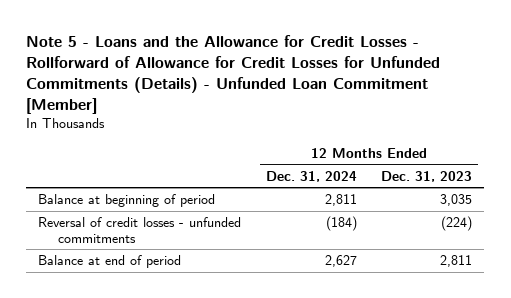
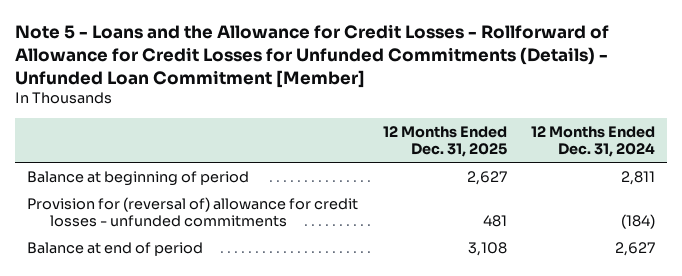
- | 12 Months Ended Dec. 31, 2024 | 12 Months Ended Dec. 31, 2023
+ | 12 Months Ended Dec. 31, 2025 | 12 Months Ended Dec. 31, 2024
- Reversal of credit losses - unfunded commitments | (184) | (224)
+ Provision for (reversal of) allowance for credit losses - unfunded commitments | 481 | (184)

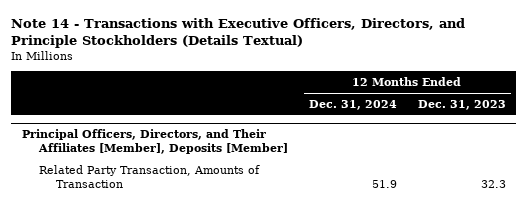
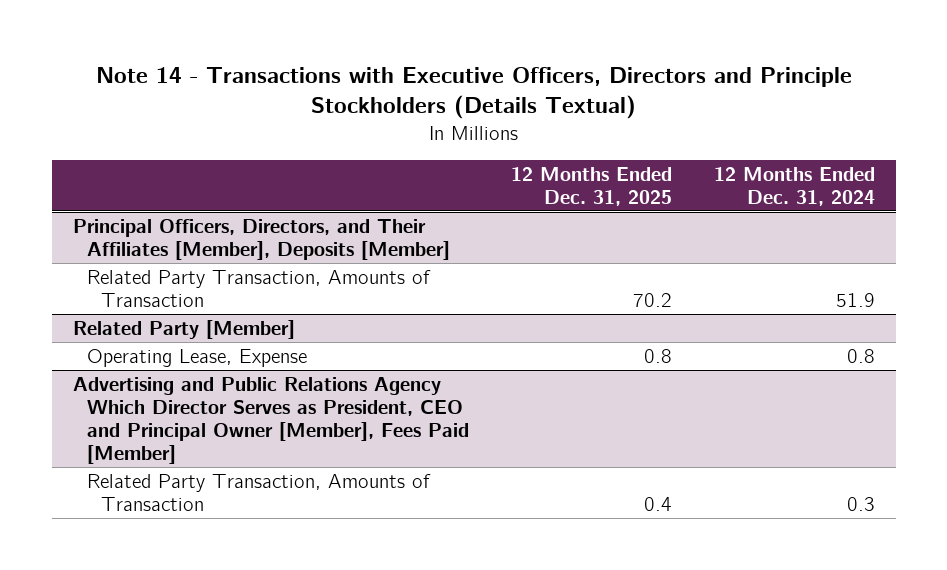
- Note 14 - Transactions with Executive Officers, Directors, and Principle Stockholders (Details Textual)
+ Note 14 - Transactions with Executive Officers, Directors and Principle Stockholders (Details Textual)
- | 12 Months Ended Dec. 31, 2024 | 12 Months Ended Dec. 31, 2023
+ | 12 Months Ended Dec. 31, 2025 | 12 Months Ended Dec. 31, 2024
+ Related Party [Member]
+ Operating Lease, Expense | 0.8 | 0.8
+ Advertising and Public Relations Agency Which Director Serves as President, CEO and Principal Owner [Member], Fees Paid [Member]
+ Related Party Transaction, Amounts of Transaction | 0.4 | 0.3

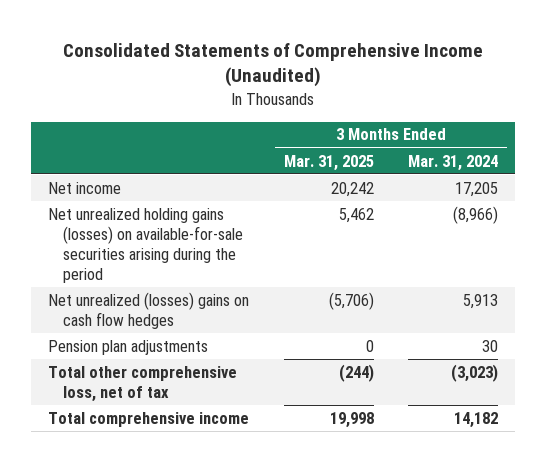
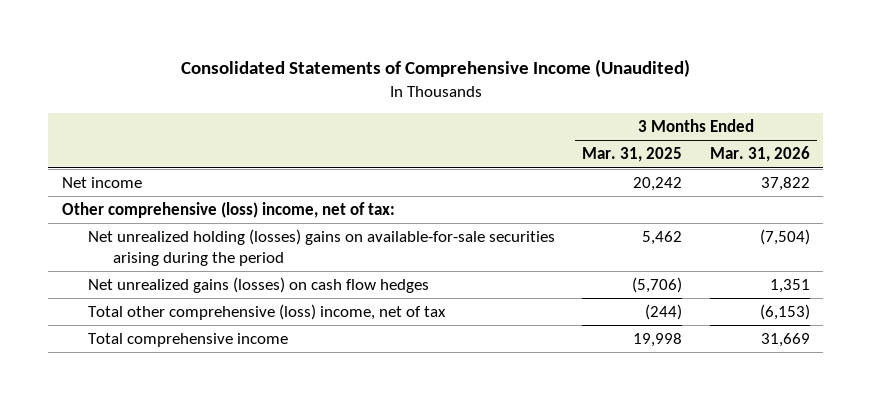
- | 3 Months Ended Mar. 31, 2025 | 3 Months Ended Mar. 31, 2024
+ | 3 Months Ended Mar. 31, 2025 | 3 Months Ended Mar. 31, 2026
- Net unrealized holding gains (losses) on available-for-sale securities arising during the period | 5,462 | (8,966)
- Net unrealized (losses) gains on cash flow hedges | (5,706) | 5,913
- Pension plan adjustments | 0 | 30
- Total other comprehensive loss, net of tax | (244) | (3,023)
+ Other comprehensive (loss) income, net of tax:
+ Net unrealized holding (losses) gains on available-for-sale securities arising during the period | 5,462 | (7,504)
+ Net unrealized gains (losses) on cash flow hedges | (5,706) | 1,351
+ Total other comprehensive (loss) income, net of tax | (244) | (6,153)

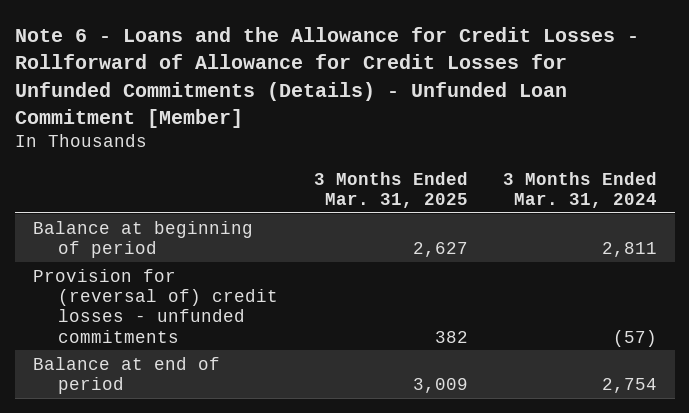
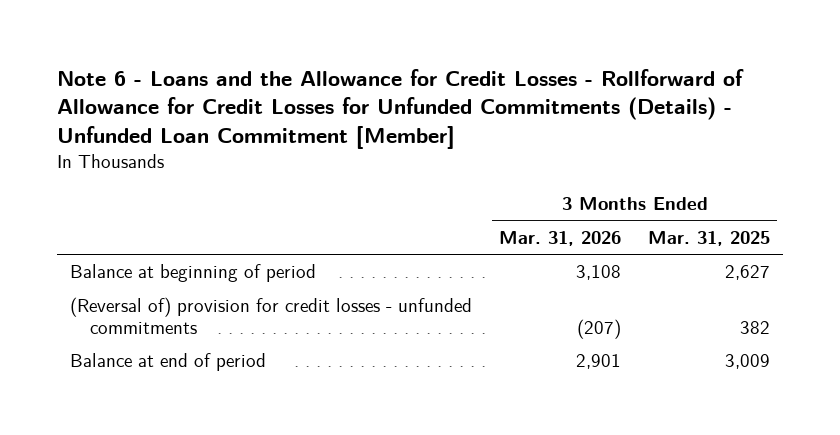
- | 3 Months Ended Mar. 31, 2025 | 3 Months Ended Mar. 31, 2024
+ | 3 Months Ended Mar. 31, 2026 | 3 Months Ended Mar. 31, 2025
- Provision for (reversal of) credit losses - unfunded commitments | 382 | (57)
+ (Reversal of) provision for credit losses - unfunded commitments | (207) | 382

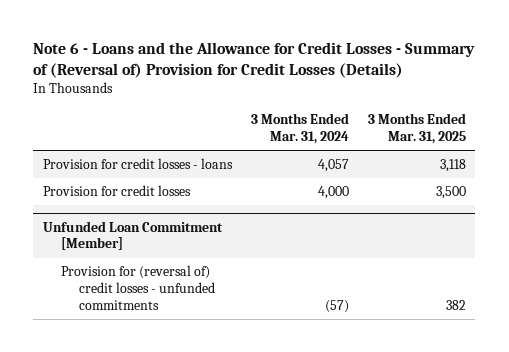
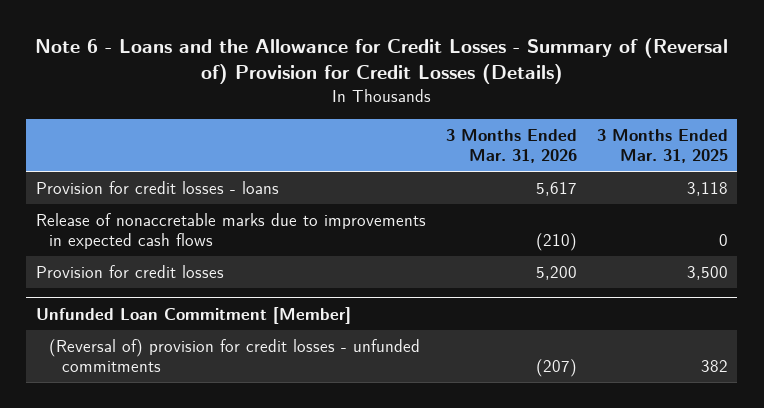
- | 3 Months Ended Mar. 31, 2024 | 3 Months Ended Mar. 31, 2025
+ | 3 Months Ended Mar. 31, 2026 | 3 Months Ended Mar. 31, 2025
+ Release of nonaccretable marks due to improvements in expected cash flows | (210) | 0
@ Unfunded Loan Commitment [Member]
- Provision for (reversal of) credit losses - unfunded commitments | (57) | 382
+ (Reversal of) provision for credit losses - unfunded commitments | (207) | 382

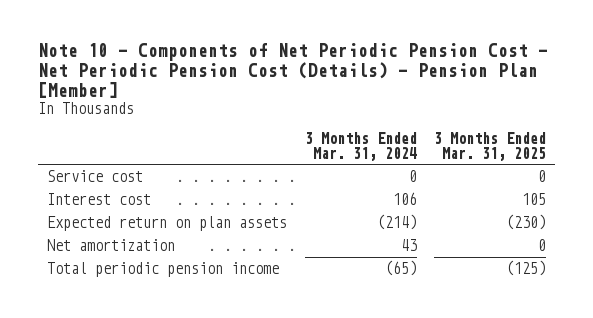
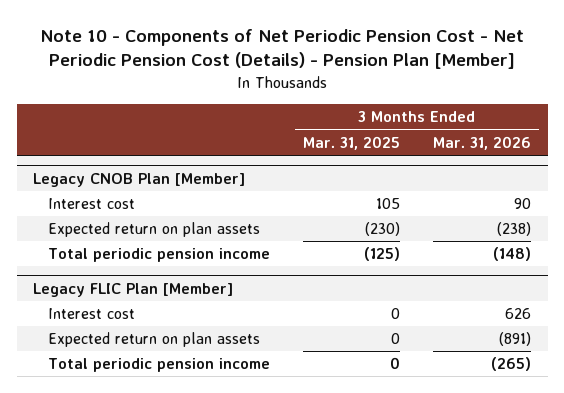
- | 3 Months Ended Mar. 31, 2024 | 3 Months Ended Mar. 31, 2025
+ | 3 Months Ended Mar. 31, 2025 | 3 Months Ended Mar. 31, 2026
- Service cost | 0 | 0
+ Legacy CNOB Plan [Member]
- Net amortization | 43 | 0
+ Legacy FLIC Plan [Member]
+ Interest cost | 0 | 626
+ Expected return on plan assets | 0 | (891)
+ Total periodic pension income | 0 | (265)

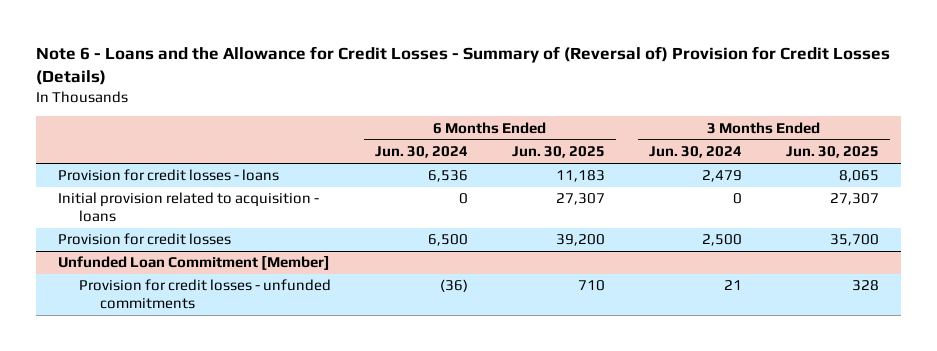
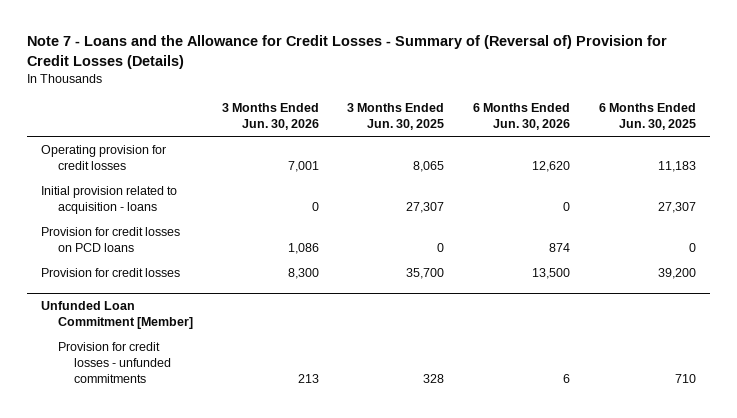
- Note 6 - Loans and the Allowance for Credit Losses - Summary of (Reversal of) Provision for Credit Losses (Details)
+ Note 7 - Loans and the Allowance for Credit Losses - Summary of (Reversal of) Provision for Credit Losses (Details)
- | 6 Months Ended Jun. 30, 2024 | 6 Months Ended Jun. 30, 2025 | 3 Months Ended Jun. 30, 2024 | 3 Months Ended Jun. 30, 2025
+ | 3 Months Ended Jun. 30, 2026 | 3 Months Ended Jun. 30, 2025 | 6 Months Ended Jun. 30, 2026 | 6 Months Ended Jun. 30, 2025
- Provision for credit losses - loans | 6,536 | 11,183 | 2,479 | 8,065
+ Operating provision for credit losses | 7,001 | 8,065 | 12,620 | 11,183
+ Provision for credit losses on PCD loans | 1,086 | 0 | 874 | 0

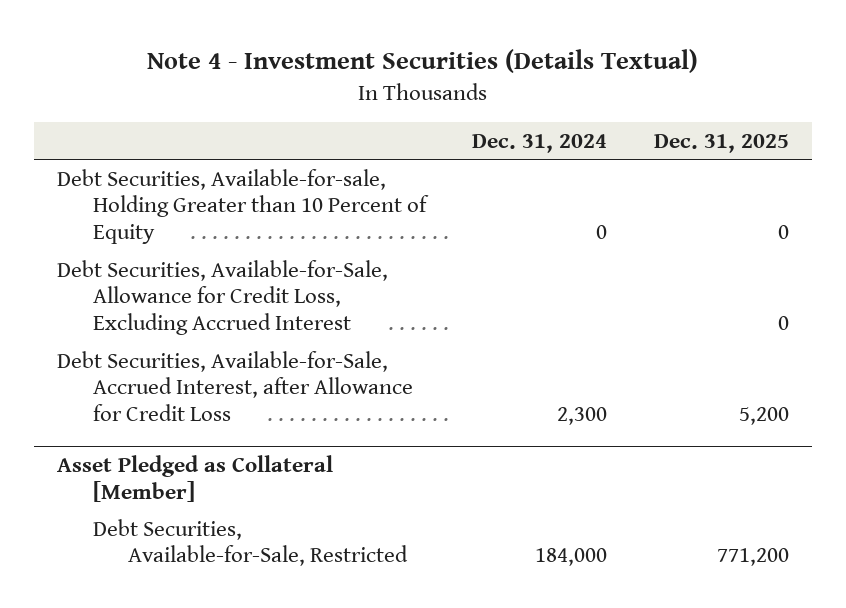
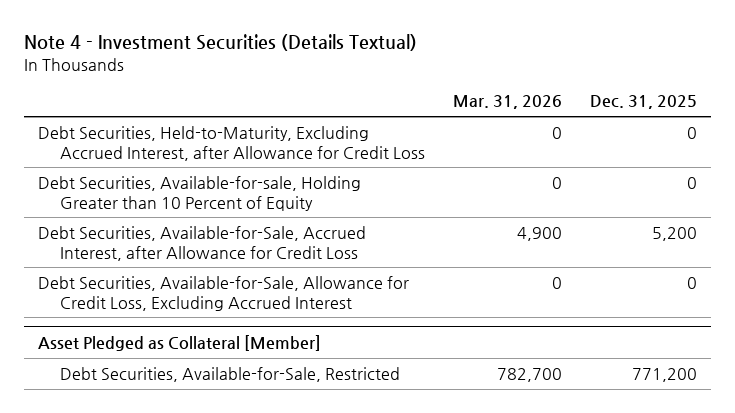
- | Dec. 31, 2024 | Dec. 31, 2025
+ | Mar. 31, 2026 | Dec. 31, 2025
+ Debt Securities, Held-to-Maturity, Excluding Accrued Interest, after Allowance for Credit Loss | 0 | 0
moved down: Debt Securities, Available-for-Sale, Allowance for Credit Loss, Excluding Accrued Interest | 0 | 0

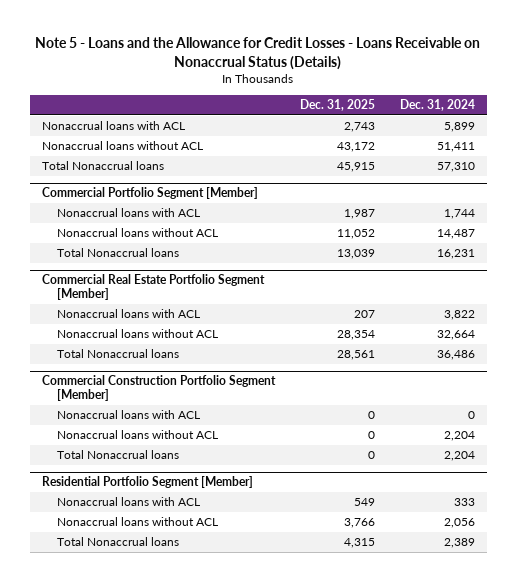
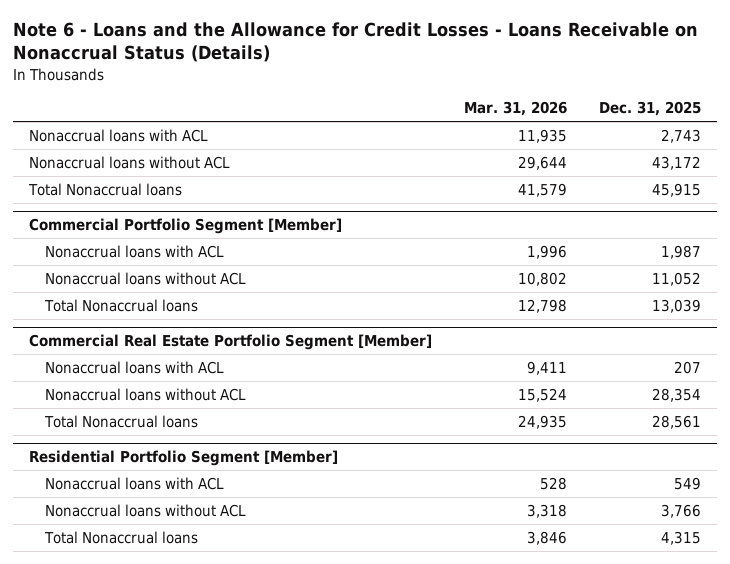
- Note 5 - Loans and the Allowance for Credit Losses - Loans Receivable on Nonaccrual Status (Details)
+ Note 6 - Loans and the Allowance for Credit Losses - Loans Receivable on Nonaccrual Status (Details)
- | Dec. 31, 2025 | Dec. 31, 2024
+ | Mar. 31, 2026 | Dec. 31, 2025
- Commercial Construction Portfolio Segment [Member]
- Nonaccrual loans with ACL | 0 | 0
- Nonaccrual loans without ACL | 0 | 2,204
- Total Nonaccrual loans | 0 | 2,204

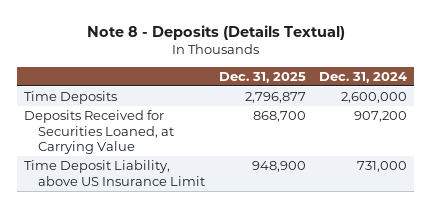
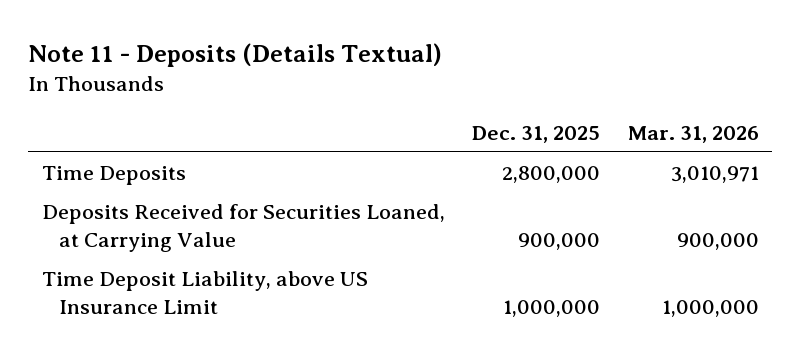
- Note 8 - Deposits (Details Textual)
+ Note 11 - Deposits (Details Textual)
- | Dec. 31, 2025 | Dec. 31, 2024
+ | Dec. 31, 2025 | Mar. 31, 2026
- Time Deposits | 2,796,877 | 2,600,000
- Deposits Received for Securities Loaned, at Carrying Value | 868,700 | 907,200
- Time Deposit Liability, above US Insurance Limit | 948,900 | 731,000
+ Time Deposits | 2,800,000 | 3,010,971
+ Deposits Received for Securities Loaned, at Carrying Value | 900,000 | 900,000
+ Time Deposit Liability, above US Insurance Limit | 1,000,000 | 1,000,000

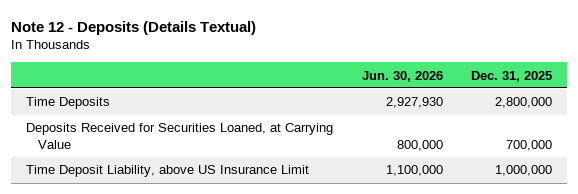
- Note 11 - Deposits (Details Textual)
+ Note 12 - Deposits (Details Textual)
- | Dec. 31, 2025 | Mar. 31, 2026
+ | Jun. 30, 2026 | Dec. 31, 2025
- Deposits Received for Securities Loaned, at Carrying Value | 900,000 | 900,000
+ Deposits Received for Securities Loaned, at Carrying Value | 800,000 | 700,000

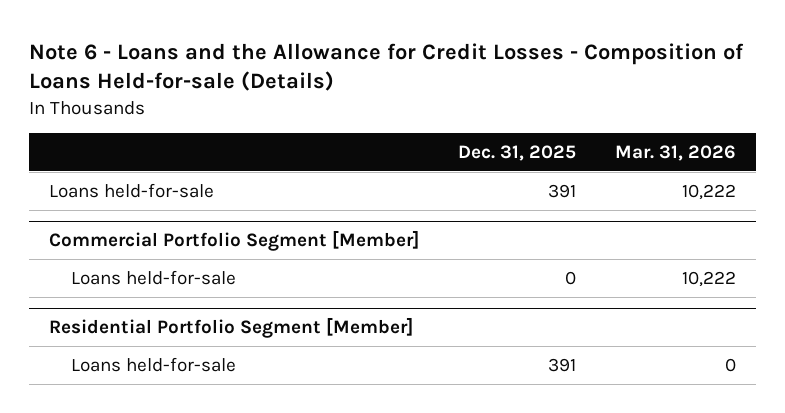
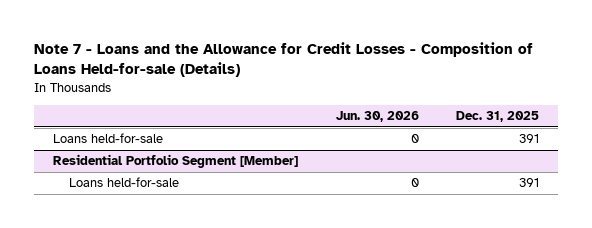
- Note 6 - Loans and the Allowance for Credit Losses - Composition of Loans Held-for-sale (Details)
+ Note 7 - Loans and the Allowance for Credit Losses - Composition of Loans Held-for-sale (Details)
- | Dec. 31, 2025 | Mar. 31, 2026
+ | Jun. 30, 2026 | Dec. 31, 2025
- Commercial Portfolio Segment [Member]
- Loans held-for-sale | 0 | 10,222

